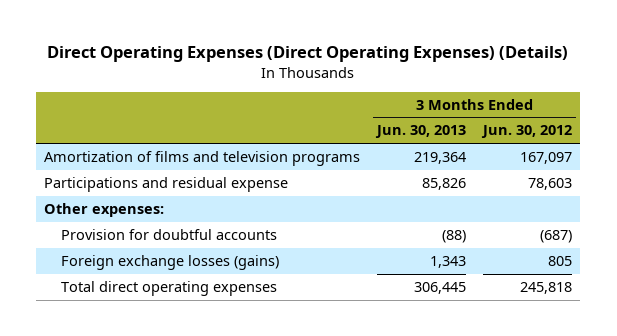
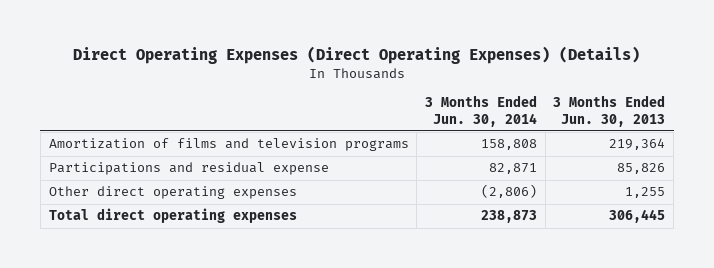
- | 3 Months Ended Jun. 30, 2013 | 3 Months Ended Jun. 30, 2012
+ | 3 Months Ended Jun. 30, 2014 | 3 Months Ended Jun. 30, 2013
- Other expenses:
- Provision for doubtful accounts | (88) | (687)
- Foreign exchange losses (gains) | 1,343 | 805
+ Other direct operating expenses | (2,806) | 1,255

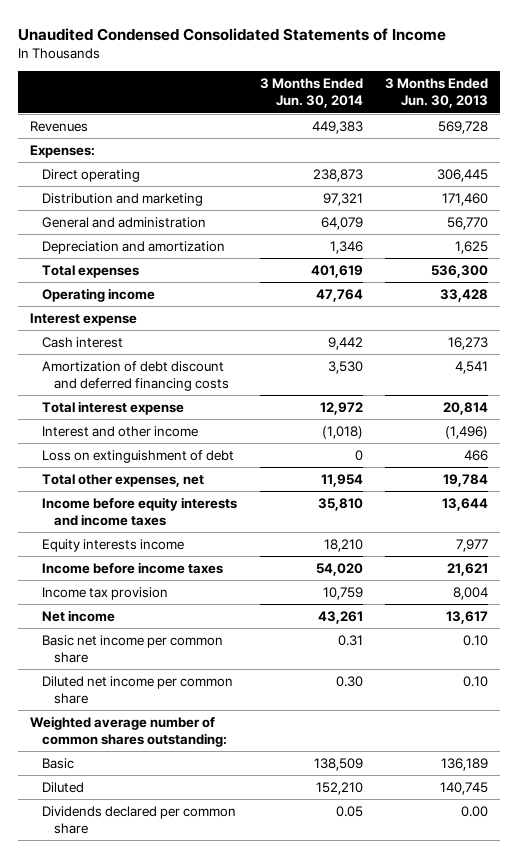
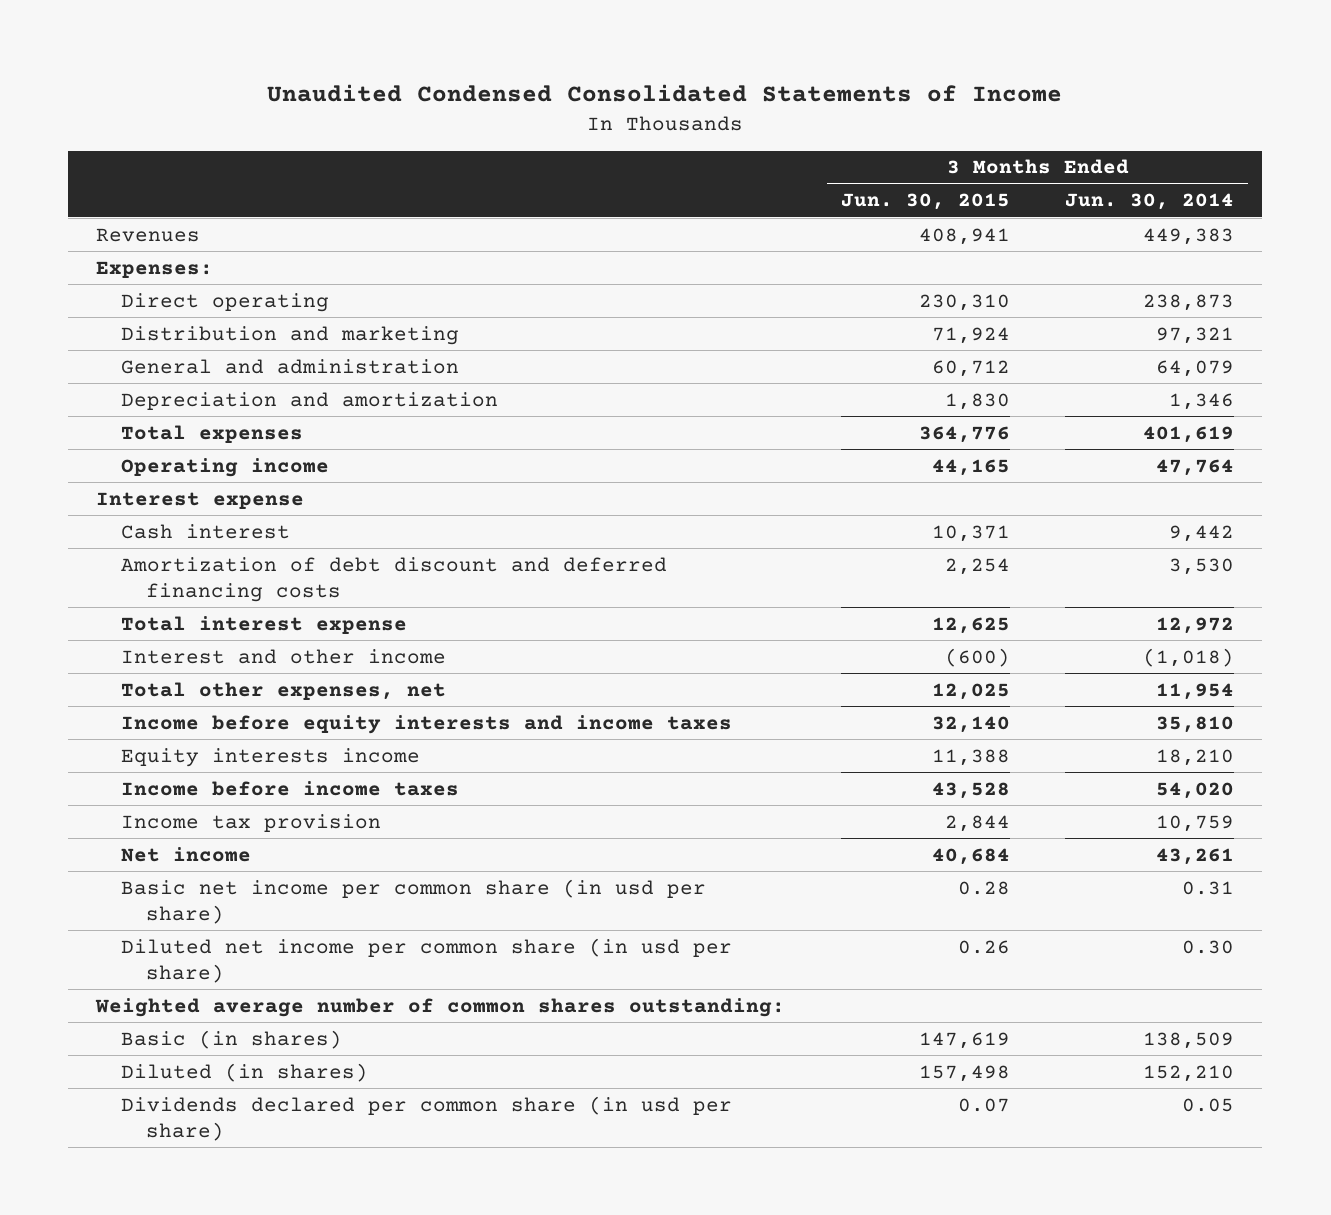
- | 3 Months Ended Jun. 30, 2014 | 3 Months Ended Jun. 30, 2013
+ | 3 Months Ended Jun. 30, 2015 | 3 Months Ended Jun. 30, 2014
- Loss on extinguishment of debt | 0 | 466
- Basic net income per common share | 0.31 | 0.10
- Diluted net income per common share | 0.30 | 0.10
+ Basic net income per common share (in usd per share) | 0.28 | 0.31
+ Diluted net income per common share (in usd per share) | 0.26 | 0.30
- Basic | 138,509 | 136,189
- Diluted | 152,210 | 140,745
- Dividends declared per common share | 0.05 | 0.00
+ Basic (in shares) | 147,619 | 138,509
+ Diluted (in shares) | 157,498 | 152,210
+ Dividends declared per common share (in usd per share) | 0.07 | 0.05

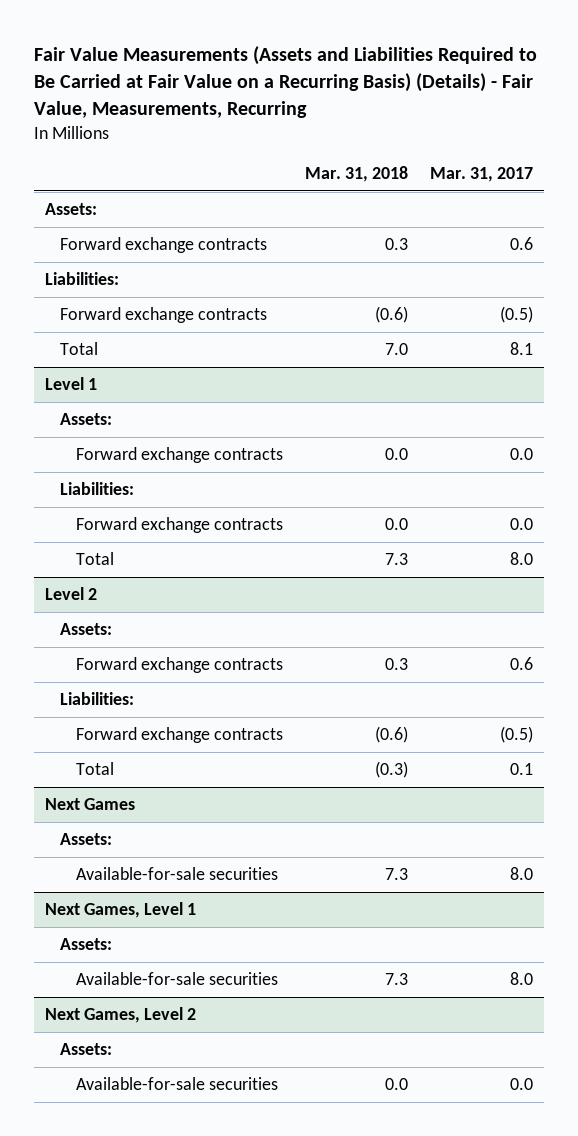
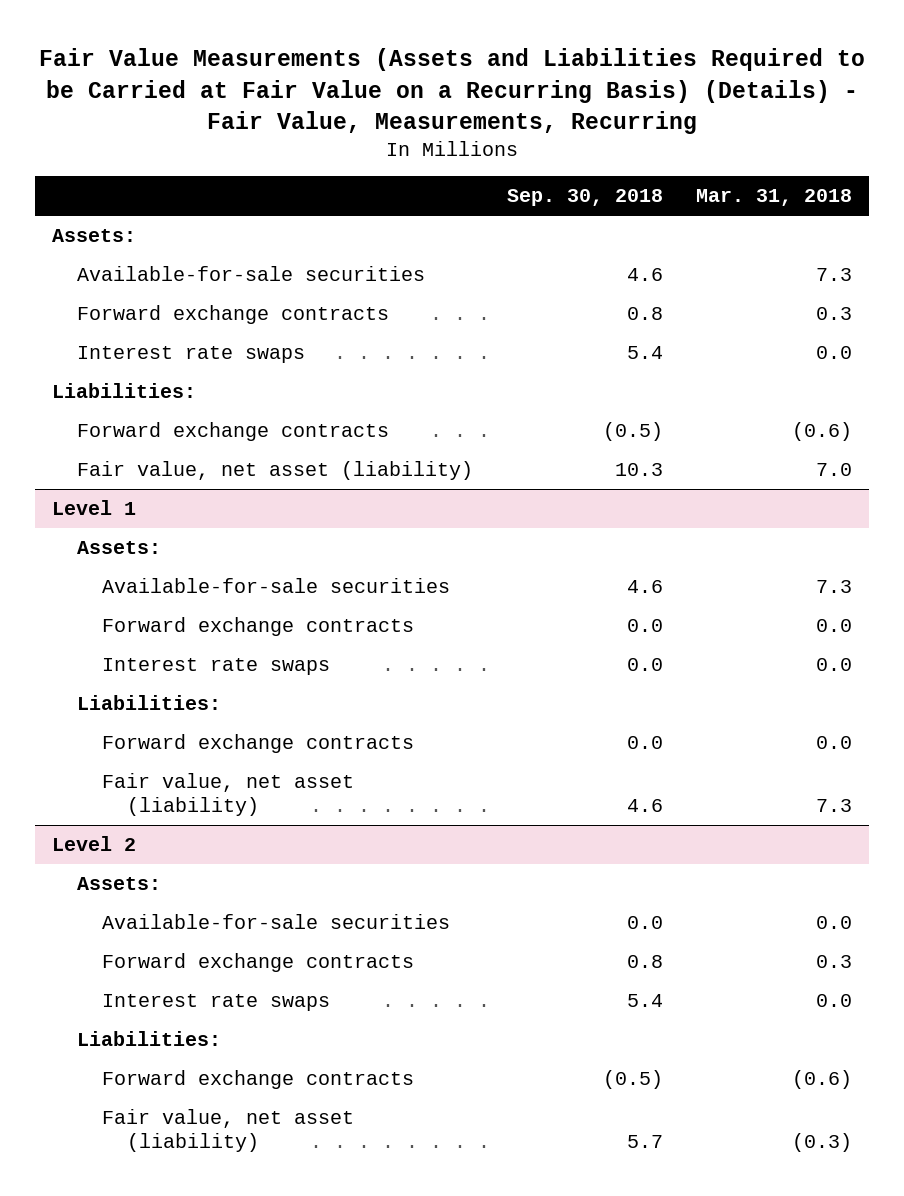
- Fair Value Measurements (Assets and Liabilities Required to Be Carried at Fair Value on a Recurring Basis) (Details) - Fair Value, Measurements, Recurring
+ Fair Value Measurements (Assets and Liabilities Required to be Carried at Fair Value on a Recurring Basis) (Details) - Fair Value, Measurements, Recurring
- | Mar. 31, 2018 | Mar. 31, 2017
+ | Sep. 30, 2018 | Mar. 31, 2018
+ Available-for-sale securities | 4.6 | 7.3
+ Interest rate swaps | 5.4 | 0.0
- Total | 7.0 | 8.1
+ Fair value, net asset (liability) | 10.3 | 7.0
@ Level 1
+ Available-for-sale securities | 4.6 | 7.3
+ Interest rate swaps | 0.0 | 0.0
- Total | 7.3 | 8.0
+ Fair value, net asset (liability) | 4.6 | 7.3
@ Level 2
+ Available-for-sale securities | 0.0 | 0.0
+ Interest rate swaps | 5.4 | 0.0
- Total | (0.3) | 0.1
- Next Games
- Assets:
- Available-for-sale securities | 7.3 | 8.0
- Next Games, Level 1
- Assets:
- Available-for-sale securities | 7.3 | 8.0
- Next Games, Level 2
- Assets:
- Available-for-sale securities | 0.0 | 0.0
@ Level 2
+ Fair value, net asset (liability) | 5.7 | (0.3)

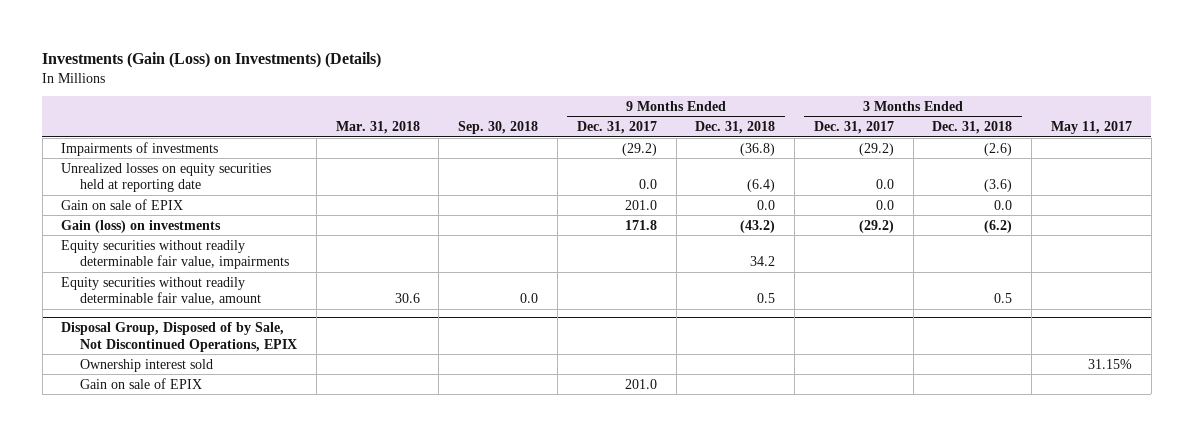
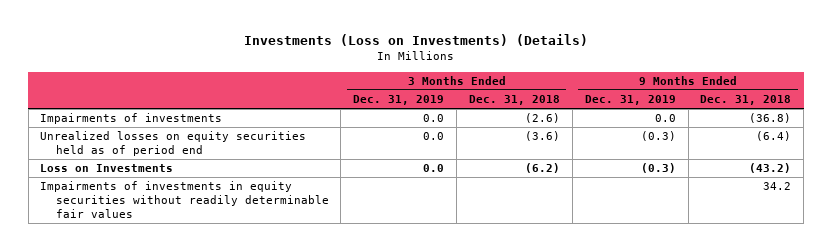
- Investments (Gain (Loss) on Investments) (Details)
+ Investments (Loss on Investments) (Details)
- | Mar. 31, 2018 | Sep. 30, 2018 | 9 Months Ended Dec. 31, 2017 | 9 Months Ended Dec. 31, 2018 | 3 Months Ended Dec. 31, 2017 | 3 Months Ended Dec. 31, 2018 | May 11, 2017
+ | 3 Months Ended Dec. 31, 2019 | 3 Months Ended Dec. 31, 2018 | 9 Months Ended Dec. 31, 2019 | 9 Months Ended Dec. 31, 2018
- Unrealized losses on equity securities held at reporting date | | | 0.0 | (6.4) | 0.0 | (3.6) |
- Gain on sale of EPIX | | | 201.0 | 0.0 | 0.0 | 0.0 |
- Gain (loss) on investments | | | 171.8 | (43.2) | (29.2) | (6.2) |
- Equity securities without readily determinable fair value, impairments | | | | 34.2 | | |
- Equity securities without readily determinable fair value, amount | 30.6 | 0.0 | | 0.5 | | 0.5 |
- Disposal Group, Disposed of by Sale, Not Discontinued Operations, EPIX
- Ownership interest sold | | | | | | | 31.15%
- Gain on sale of EPIX | | | 201.0 | | | |
+ Unrealized losses on equity securities held as of period end | 0.0 | (3.6) | (0.3) | (6.4)
+ Loss on Investments | 0.0 | (6.2) | (0.3) | (43.2)
+ Impairments of investments in equity securities without readily determinable fair values | | | | 34.2

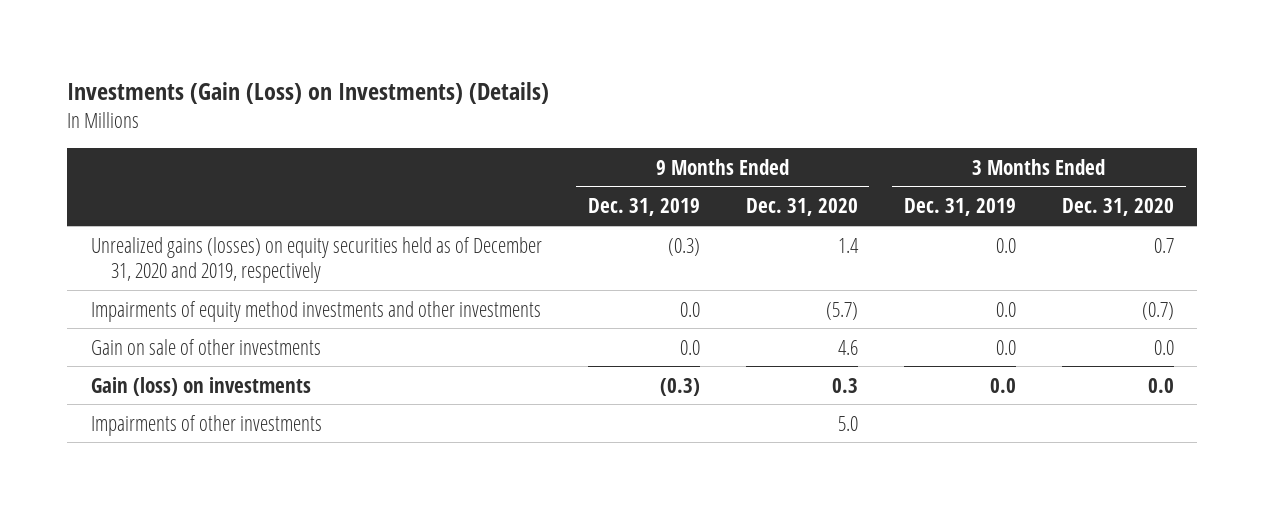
- Investments (Loss on Investments) (Details)
+ Investments (Gain (Loss) on Investments) (Details)
- | 3 Months Ended Dec. 31, 2019 | 3 Months Ended Dec. 31, 2018 | 9 Months Ended Dec. 31, 2019 | 9 Months Ended Dec. 31, 2018
+ | 9 Months Ended Dec. 31, 2019 | 9 Months Ended Dec. 31, 2020 | 3 Months Ended Dec. 31, 2019 | 3 Months Ended Dec. 31, 2020
- Impairments of investments | 0.0 | (2.6) | 0.0 | (36.8)
- Unrealized losses on equity securities held as of period end | 0.0 | (3.6) | (0.3) | (6.4)
- Loss on Investments | 0.0 | (6.2) | (0.3) | (43.2)
- Impairments of investments in equity securities without readily determinable fair values | | | | 34.2
+ Unrealized gains (losses) on equity securities held as of December 31, 2020 and 2019, respectively | (0.3) | 1.4 | 0.0 | 0.7
+ Impairments of equity method investments and other investments | 0.0 | (5.7) | 0.0 | (0.7)
+ Gain on sale of other investments | 0.0 | 4.6 | 0.0 | 0.0
+ Gain (loss) on investments | (0.3) | 0.3 | 0.0 | 0.0
+ Impairments of other investments | | 5.0 | |

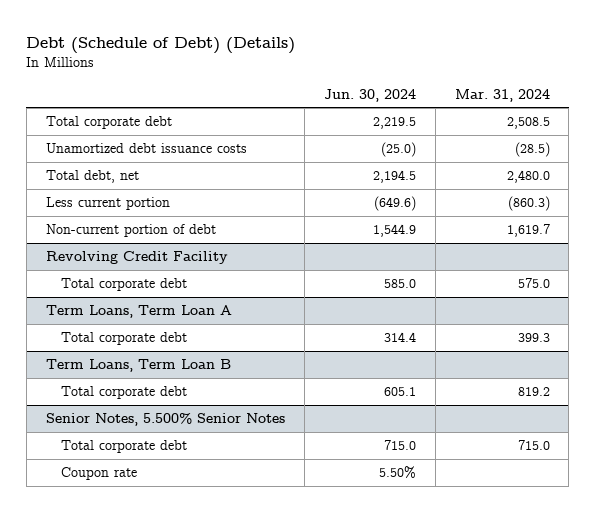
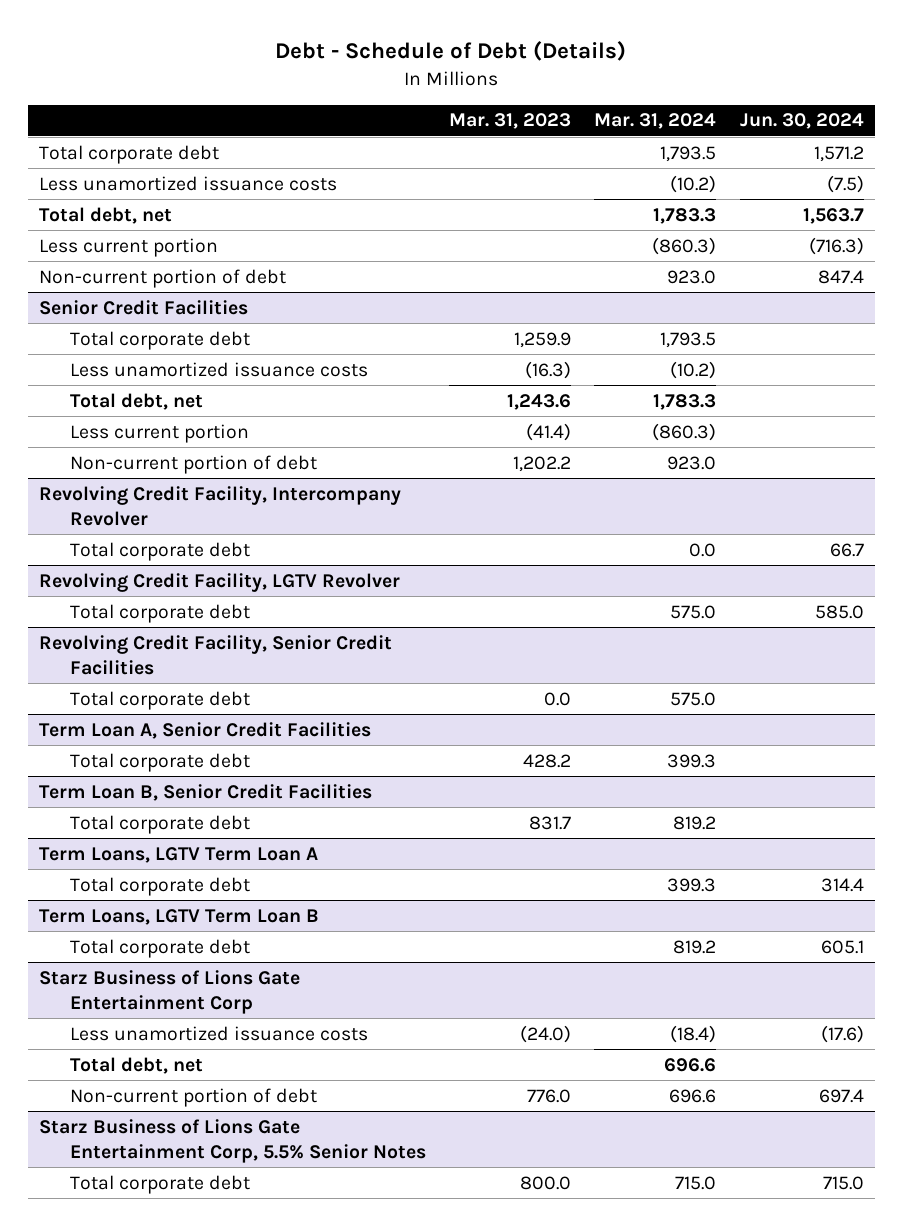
- Debt (Schedule of Debt) (Details)
+ Debt - Schedule of Debt (Details)
- | Jun. 30, 2024 | Mar. 31, 2024
+ | Mar. 31, 2023 | Mar. 31, 2024 | Jun. 30, 2024
- Total corporate debt | 2,219.5 | 2,508.5
- Unamortized debt issuance costs | (25.0) | (28.5)
- Total debt, net | 2,194.5 | 2,480.0
- Less current portion | (649.6) | (860.3)
- Non-current portion of debt | 1,544.9 | 1,619.7
- Revolving Credit Facility
+ Total corporate debt | | 1,793.5 | 1,571.2
+ Less unamortized issuance costs | | (10.2) | (7.5)
+ Total debt, net | | 1,783.3 | 1,563.7
+ Less current portion | | (860.3) | (716.3)
+ Non-current portion of debt | | 923.0 | 847.4
+ Senior Credit Facilities
+ Total corporate debt | 1,259.9 | 1,793.5 |
+ Less unamortized issuance costs | (16.3) | (10.2) |
+ Total debt, net | 1,243.6 | 1,783.3 |
+ Less current portion | (41.4) | (860.3) |
+ Non-current portion of debt | 1,202.2 | 923.0 |
+ Revolving Credit Facility, Intercompany Revolver
+ Total corporate debt | | 0.0 | 66.7
+ Revolving Credit Facility, LGTV Revolver
- Term Loans, Term Loan A
+ Revolving Credit Facility, Senior Credit Facilities
+ Total corporate debt | 0.0 | 575.0 |
+ Term Loan A, Senior Credit Facilities
+ Total corporate debt | 428.2 | 399.3 |
+ Term Loan B, Senior Credit Facilities
+ Total corporate debt | 831.7 | 819.2 |
+ Term Loans, LGTV Term Loan A
- Term Loans, Term Loan B
+ Term Loans, LGTV Term Loan B
- Senior Notes, 5.500% Senior Notes
+ Starz Business of Lions Gate Entertainment Corp
+ Less unamortized issuance costs | (24.0) | (18.4) | (17.6)
+ Total debt, net | | 696.6 |
+ Non-current portion of debt | 776.0 | 696.6 | 697.4
+ Starz Business of Lions Gate Entertainment Corp, 5.5% Senior Notes
- Coupon rate | 5.50% |

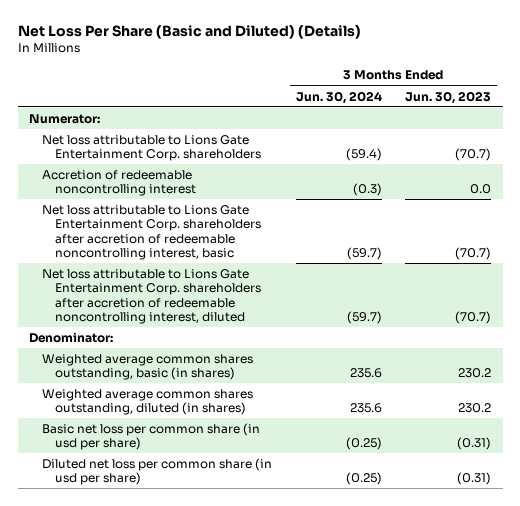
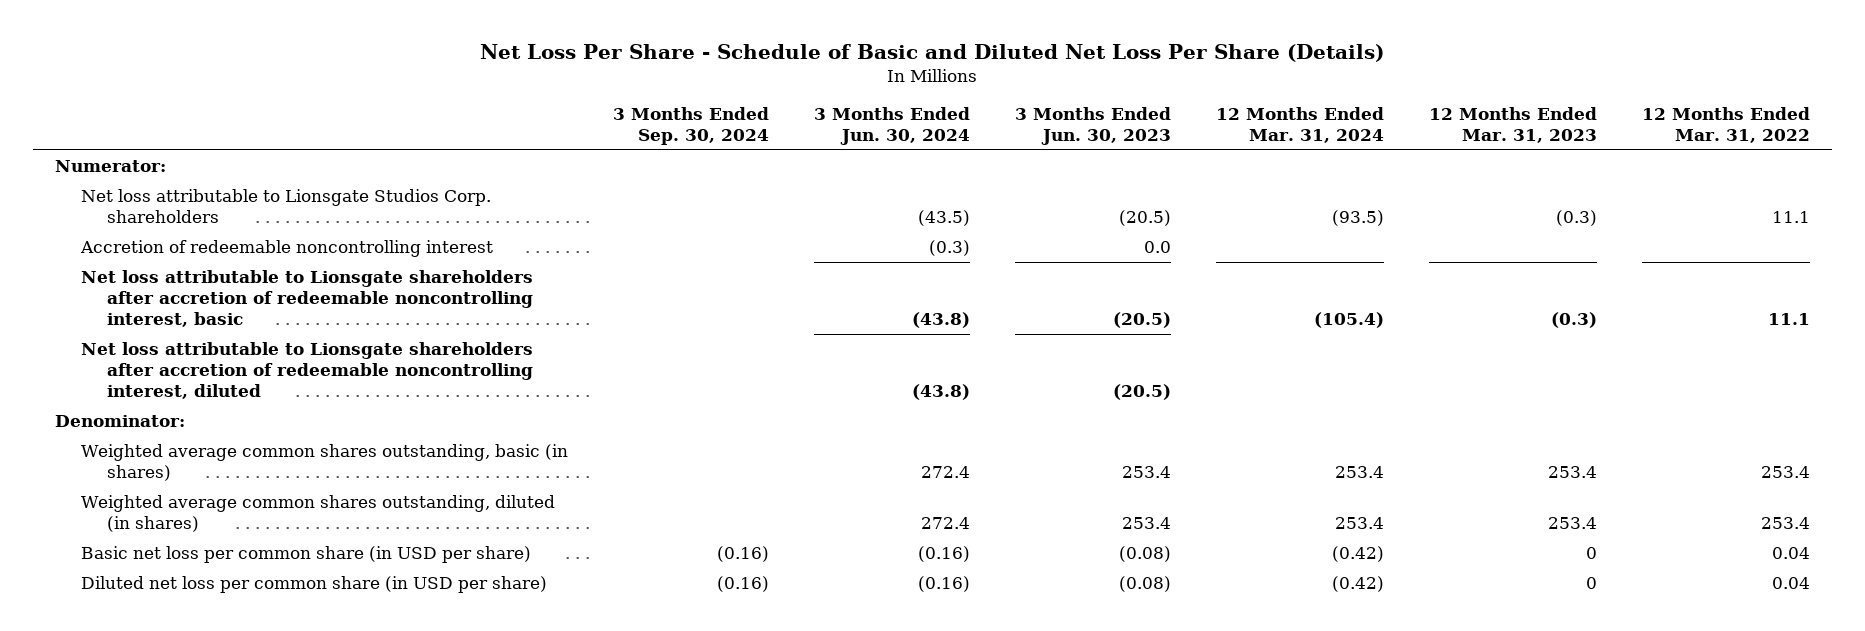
- Net Loss Per Share (Basic and Diluted) (Details)
+ Net Loss Per Share - Schedule of Basic and Diluted Net Loss Per Share (Details)
- | 3 Months Ended Jun. 30, 2024 | 3 Months Ended Jun. 30, 2023
+ | 3 Months Ended Sep. 30, 2024 | 3 Months Ended Jun. 30, 2024 | 3 Months Ended Jun. 30, 2023 | 12 Months Ended Mar. 31, 2024 | 12 Months Ended Mar. 31, 2023 | 12 Months Ended Mar. 31, 2022
- Net loss attributable to Lions Gate Entertainment Corp. shareholders | (59.4) | (70.7)
+ Net loss attributable to Lionsgate Studios Corp. shareholders | | (43.5) | (20.5) | (93.5) | (0.3) | 11.1
- Net loss attributable to Lions Gate Entertainment Corp. shareholders after accretion of redeemable noncontrolling interest, basic | (59.7) | (70.7)
- Net loss attributable to Lions Gate Entertainment Corp. shareholders after accretion of redeemable noncontrolling interest, diluted | (59.7) | (70.7)
+ Net loss attributable to Lionsgate shareholders after accretion of redeemable noncontrolling interest, basic | | (43.8) | (20.5) | (105.4) | (0.3) | 11.1
+ Net loss attributable to Lionsgate shareholders after accretion of redeemable noncontrolling interest, diluted | | (43.8) | (20.5) | | |
- Weighted average common shares outstanding, basic (in shares) | 235.6 | 230.2
- Weighted average common shares outstanding, diluted (in shares) | 235.6 | 230.2
- Basic net loss per common share (in usd per share) | (0.25) | (0.31)
- Diluted net loss per common share (in usd per share) | (0.25) | (0.31)
+ Weighted average common shares outstanding, basic (in shares) | | 272.4 | 253.4 | 253.4 | 253.4 | 253.4
+ Weighted average common shares outstanding, diluted (in shares) | | 272.4 | 253.4 | 253.4 | 253.4 | 253.4
+ Basic net loss per common share (in USD per share) | (0.16) | (0.16) | (0.08) | (0.42) | 0 | 0.04
+ Diluted net loss per common share (in USD per share) | (0.16) | (0.16) | (0.08) | (0.42) | 0 | 0.04

